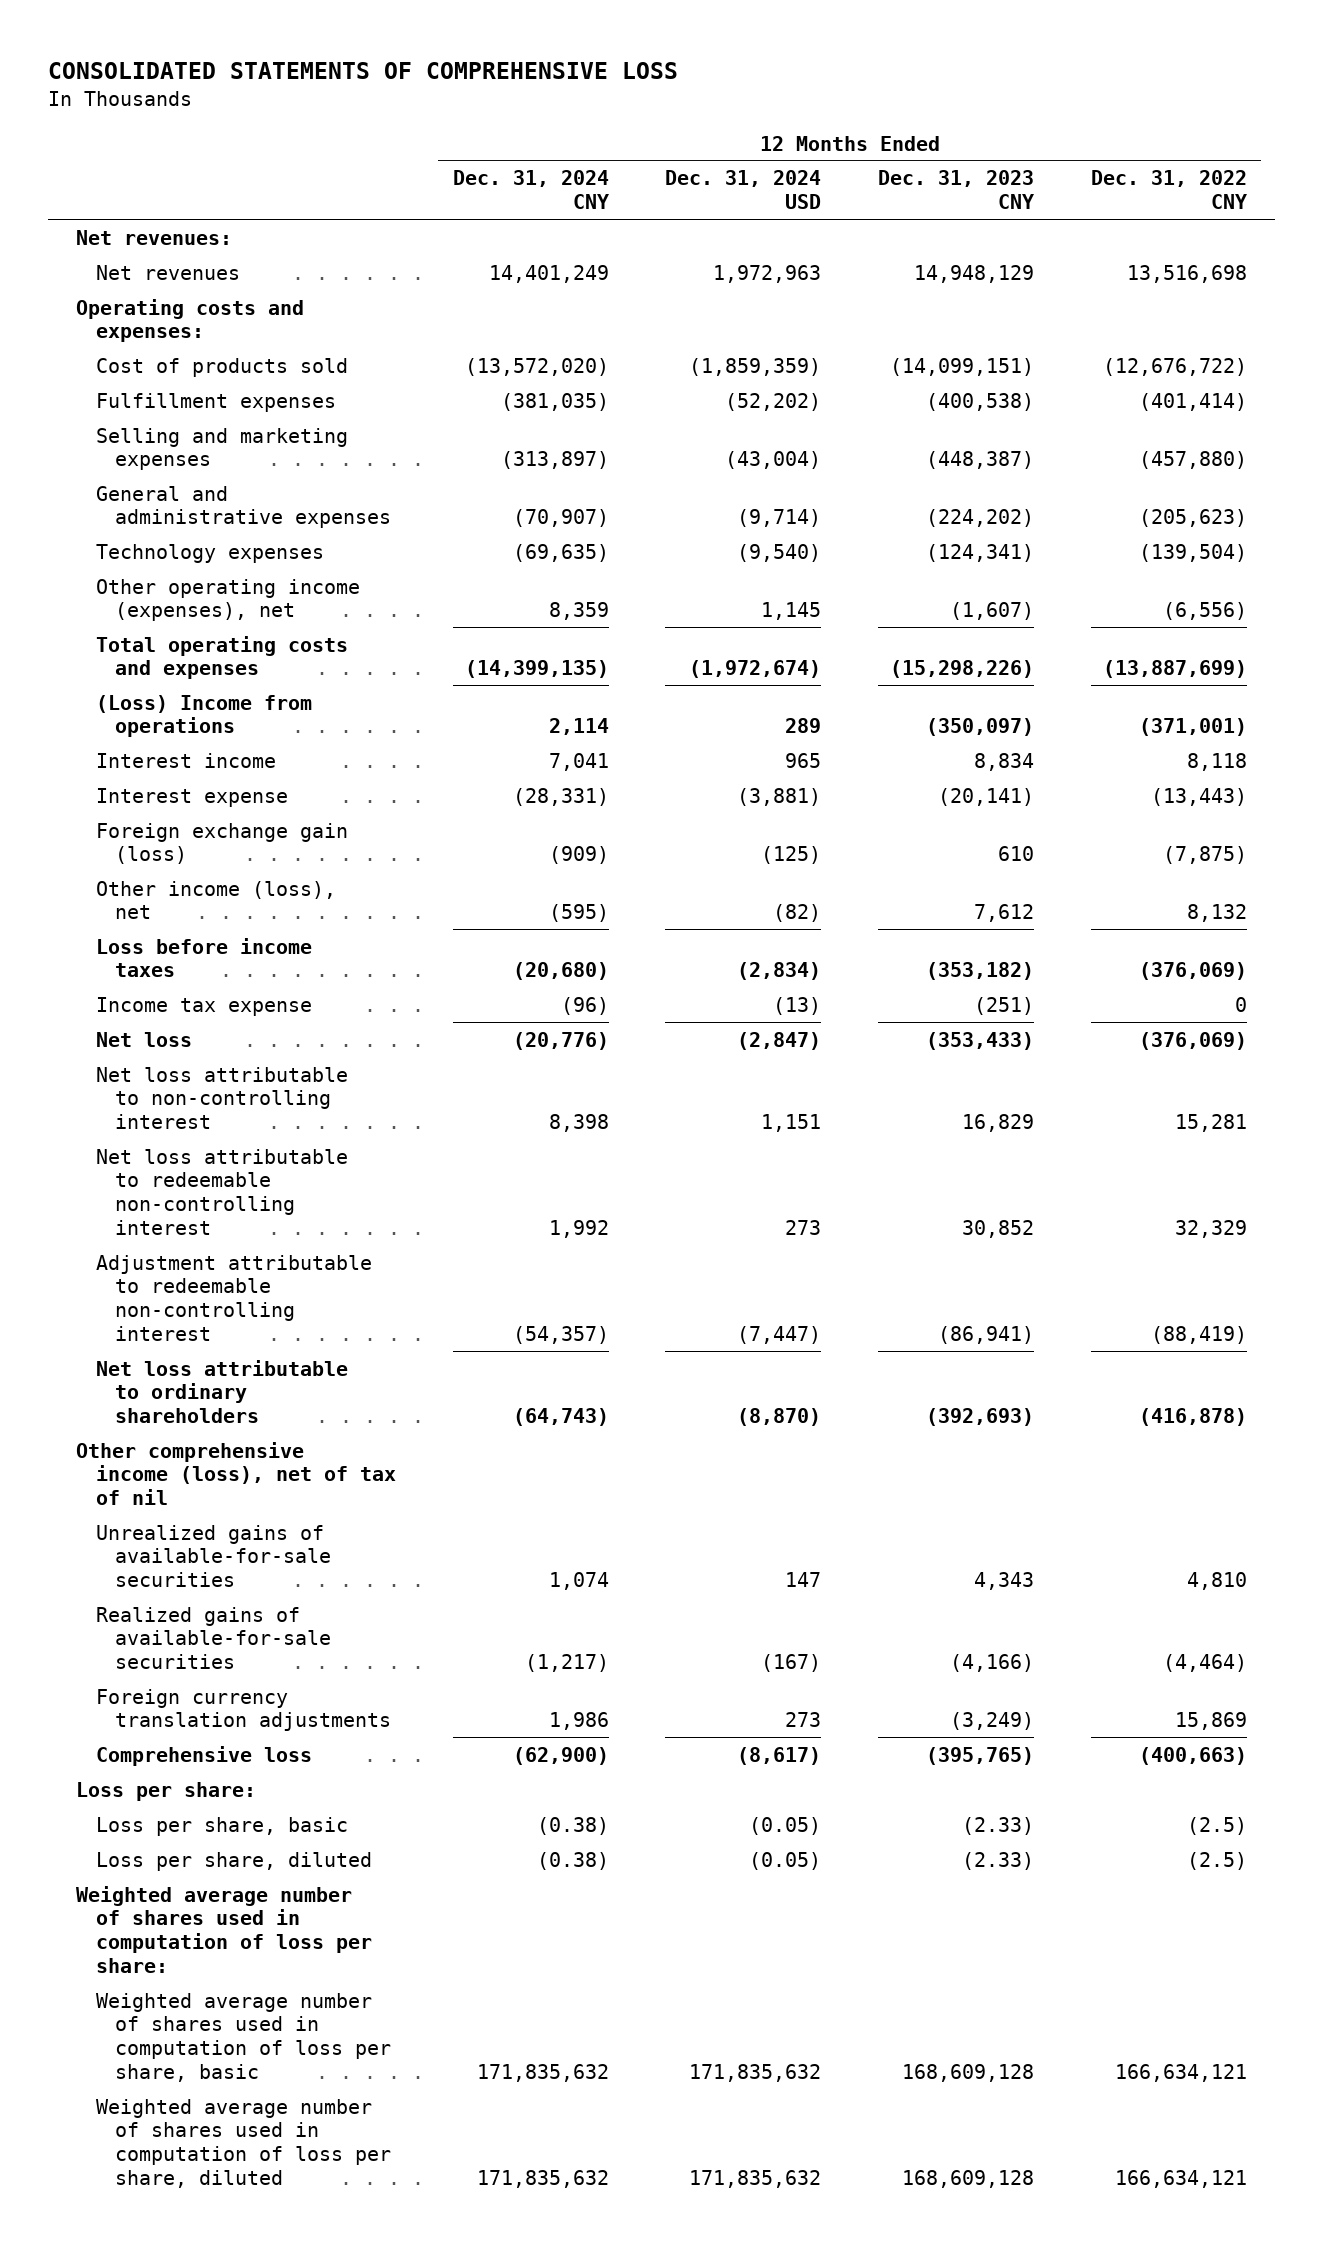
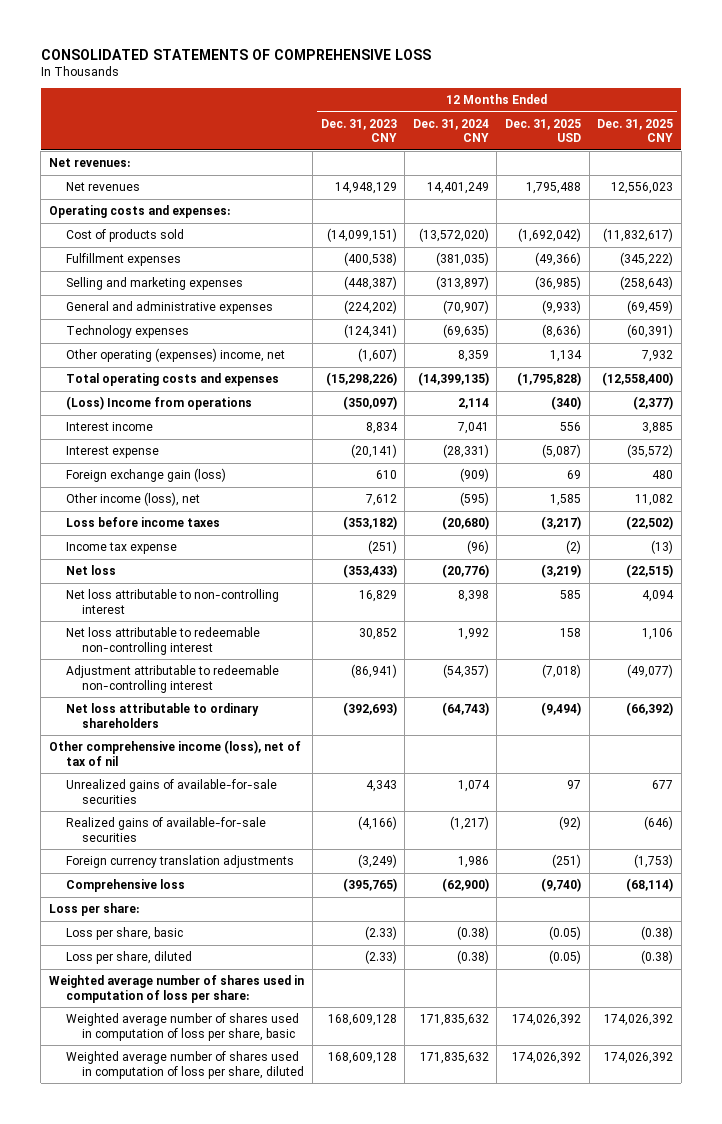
- | 12 Months Ended Dec. 31, 2024 CNY | 12 Months Ended Dec. 31, 2024 USD | 12 Months Ended Dec. 31, 2023 CNY | 12 Months Ended Dec. 31, 2022 CNY
+ | 12 Months Ended Dec. 31, 2023 CNY | 12 Months Ended Dec. 31, 2024 CNY | 12 Months Ended Dec. 31, 2025 USD | 12 Months Ended Dec. 31, 2025 CNY
- Other operating income (expenses), net | 8,359 | 1,145 | (1,607) | (6,556)
+ Other operating (expenses) income, net | (1,607) | 8,359 | 1,134 | 7,932

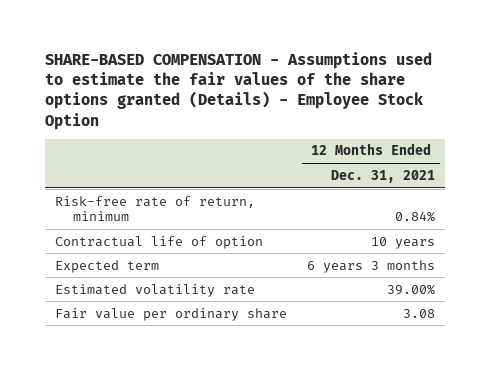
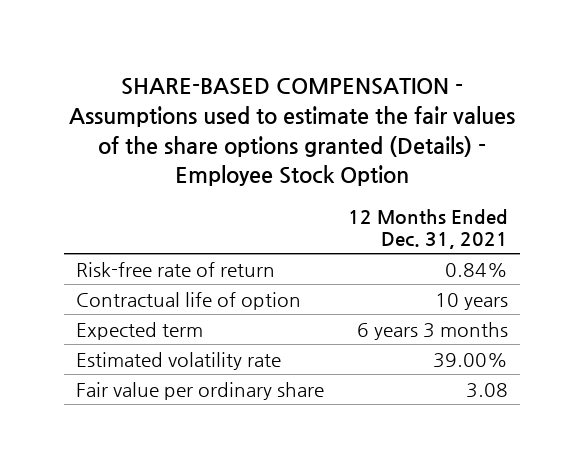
- Risk-free rate of return, minimum | 0.84%
+ Risk-free rate of return | 0.84%

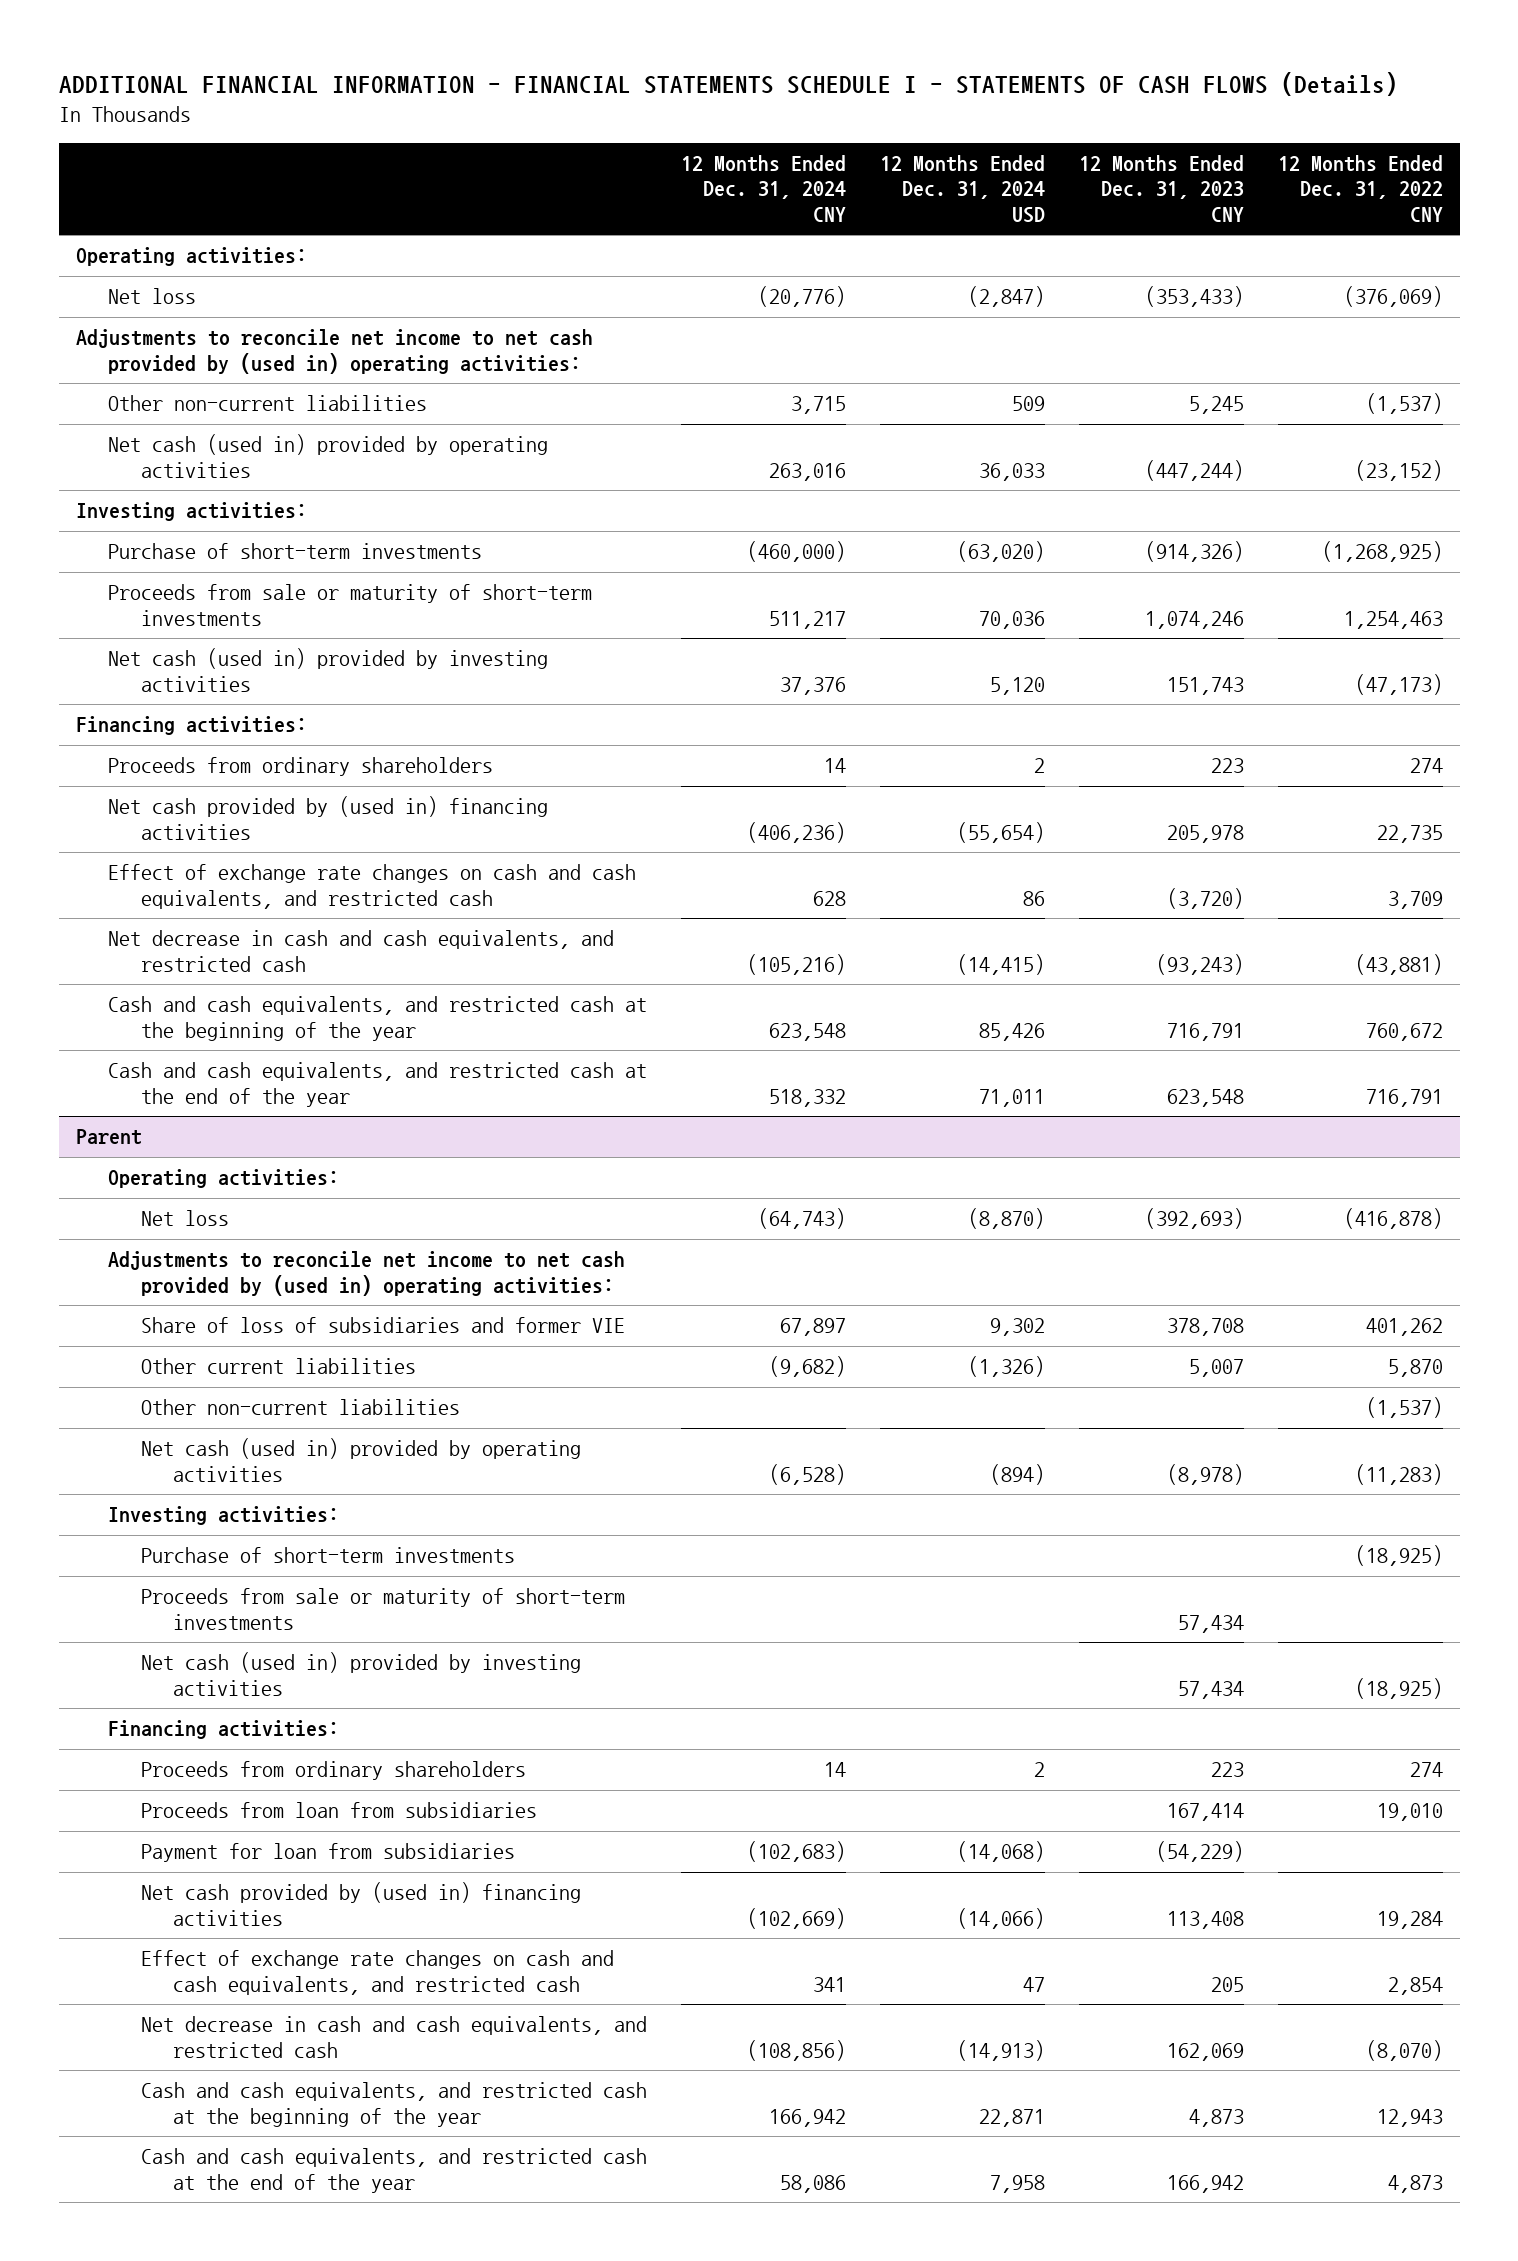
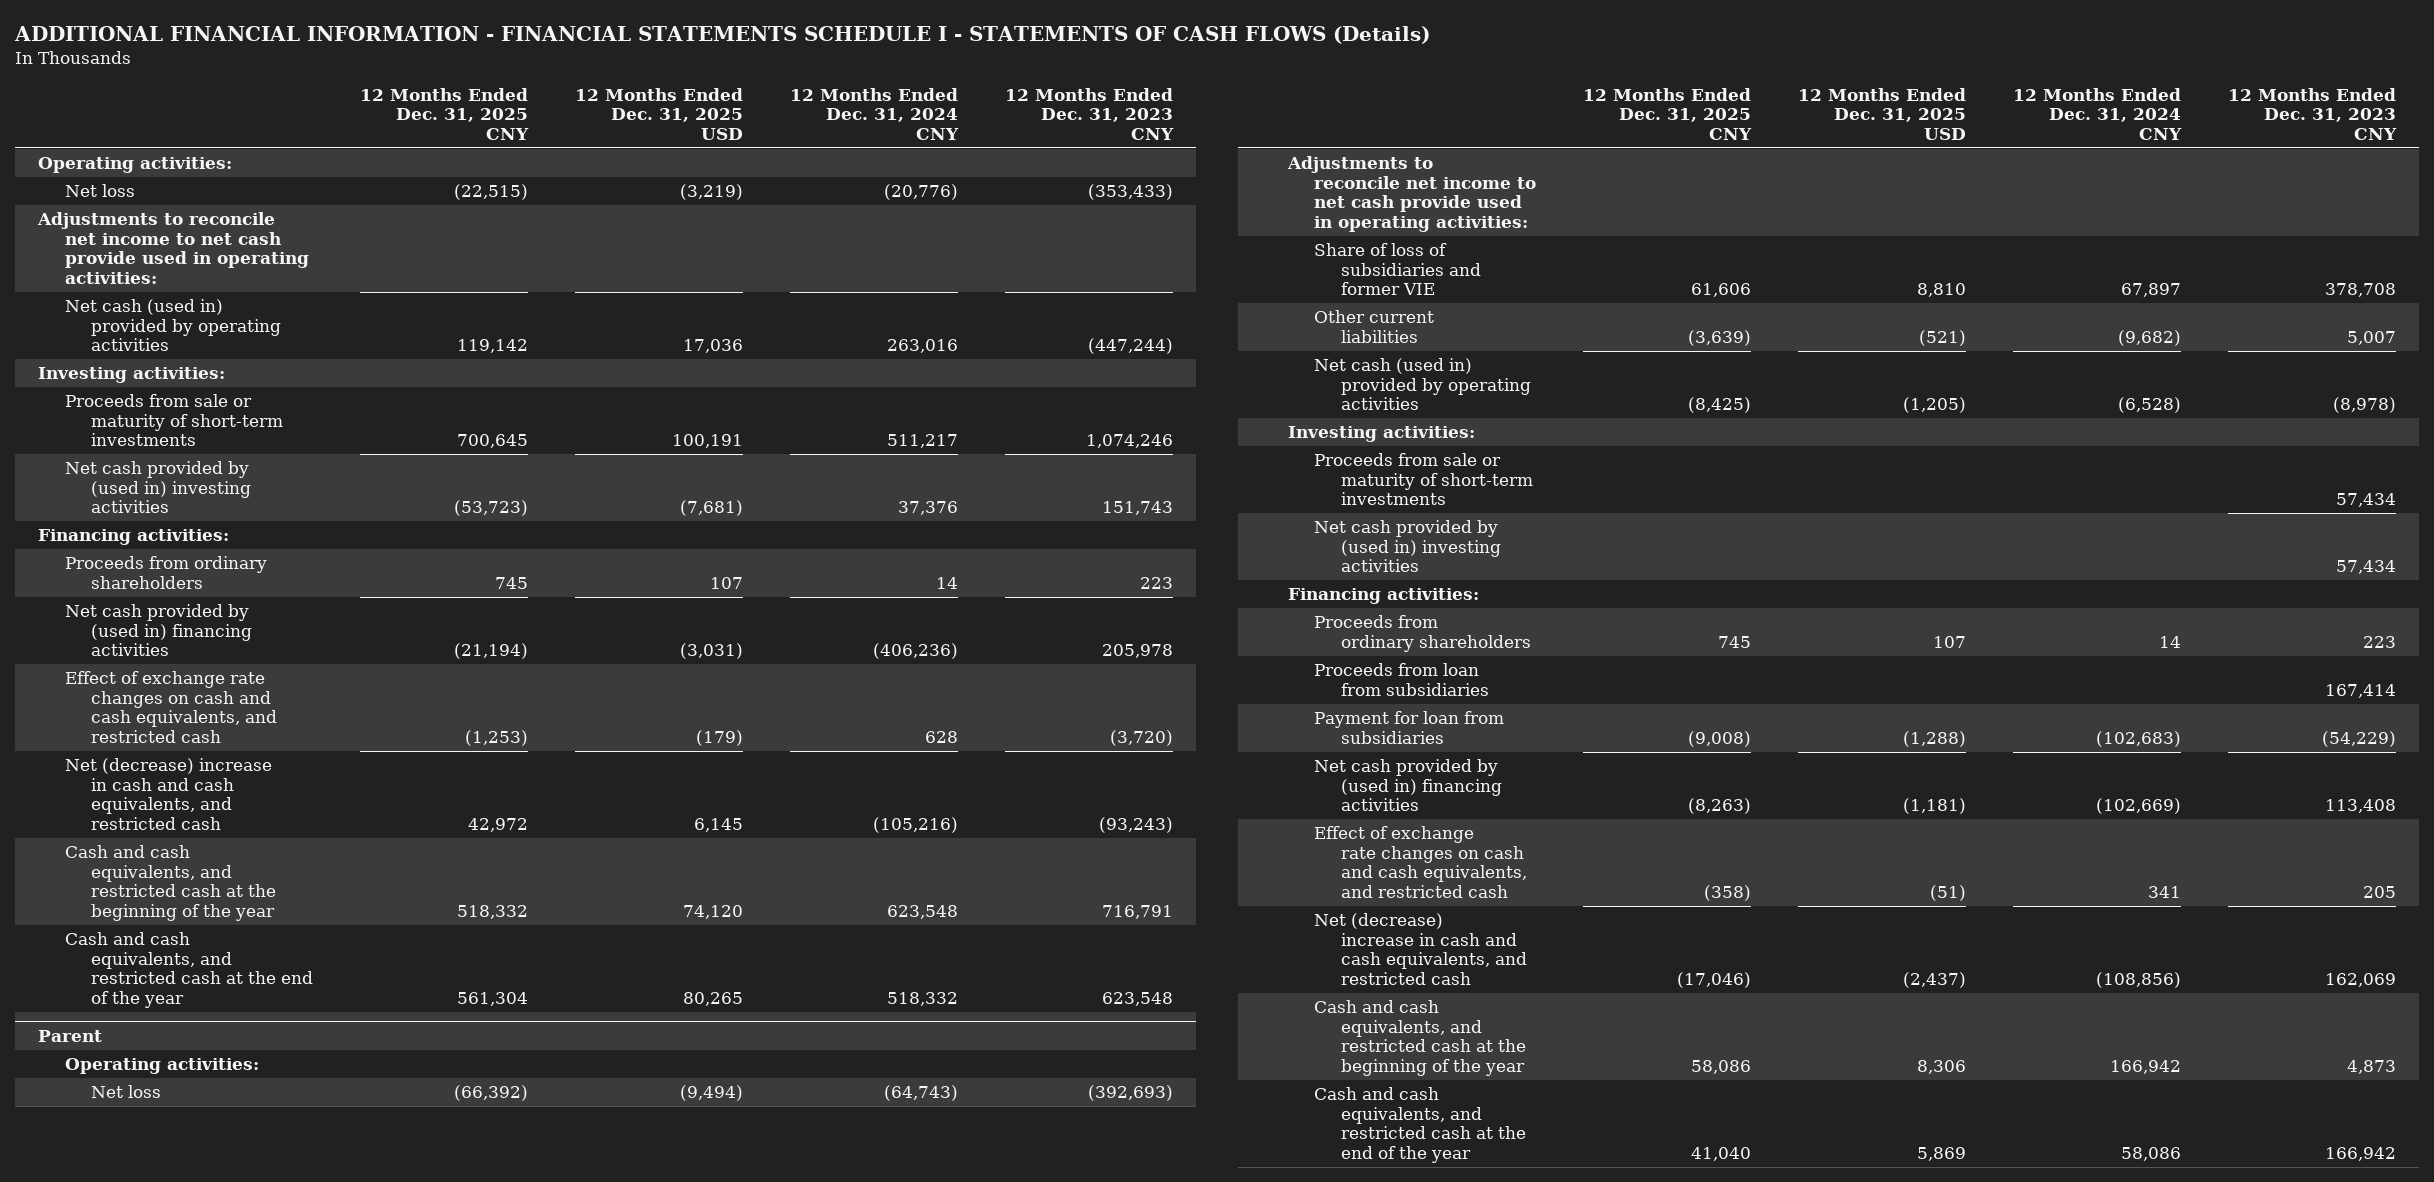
- | 12 Months Ended Dec. 31, 2024 CNY | 12 Months Ended Dec. 31, 2024 USD | 12 Months Ended Dec. 31, 2023 CNY | 12 Months Ended Dec. 31, 2022 CNY
+ | 12 Months Ended Dec. 31, 2025 CNY | 12 Months Ended Dec. 31, 2025 USD | 12 Months Ended Dec. 31, 2024 CNY | 12 Months Ended Dec. 31, 2023 CNY
- Adjustments to reconcile net income to net cash provided by (used in) operating activities:
- Other non-current liabilities | 3,715 | 509 | 5,245 | (1,537)
+ Adjustments to reconcile net income to net cash provide used in operating activities:
- Purchase of short-term investments | (460,000) | (63,020) | (914,326) | (1,268,925)
- Net cash (used in) provided by investing activities | 37,376 | 5,120 | 151,743 | (47,173)
+ Net cash provided by (used in) investing activities | (53,723) | (7,681) | 37,376 | 151,743
- Net decrease in cash and cash equivalents, and restricted cash | (105,216) | (14,415) | (93,243) | (43,881)
+ Net (decrease) increase in cash and cash equivalents, and restricted cash | 42,972 | 6,145 | (105,216) | (93,243)
@ Parent
- Adjustments to reconcile net income to net cash provided by (used in) operating activities:
+ Adjustments to reconcile net income to net cash provide used in operating activities:
- Other non-current liabilities | | | | (1,537)
- Purchase of short-term investments | | | | (18,925)
- Net cash (used in) provided by investing activities | | | 57,434 | (18,925)
+ Net cash provided by (used in) investing activities | | | | 57,434
- Net decrease in cash and cash equivalents, and restricted cash | (108,856) | (14,913) | 162,069 | (8,070)
+ Net (decrease) increase in cash and cash equivalents, and restricted cash | (17,046) | (2,437) | (108,856) | 162,069

